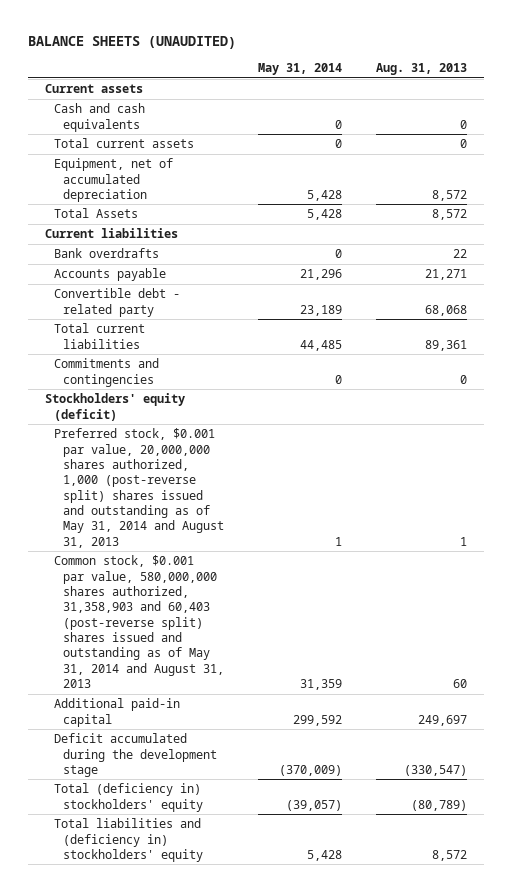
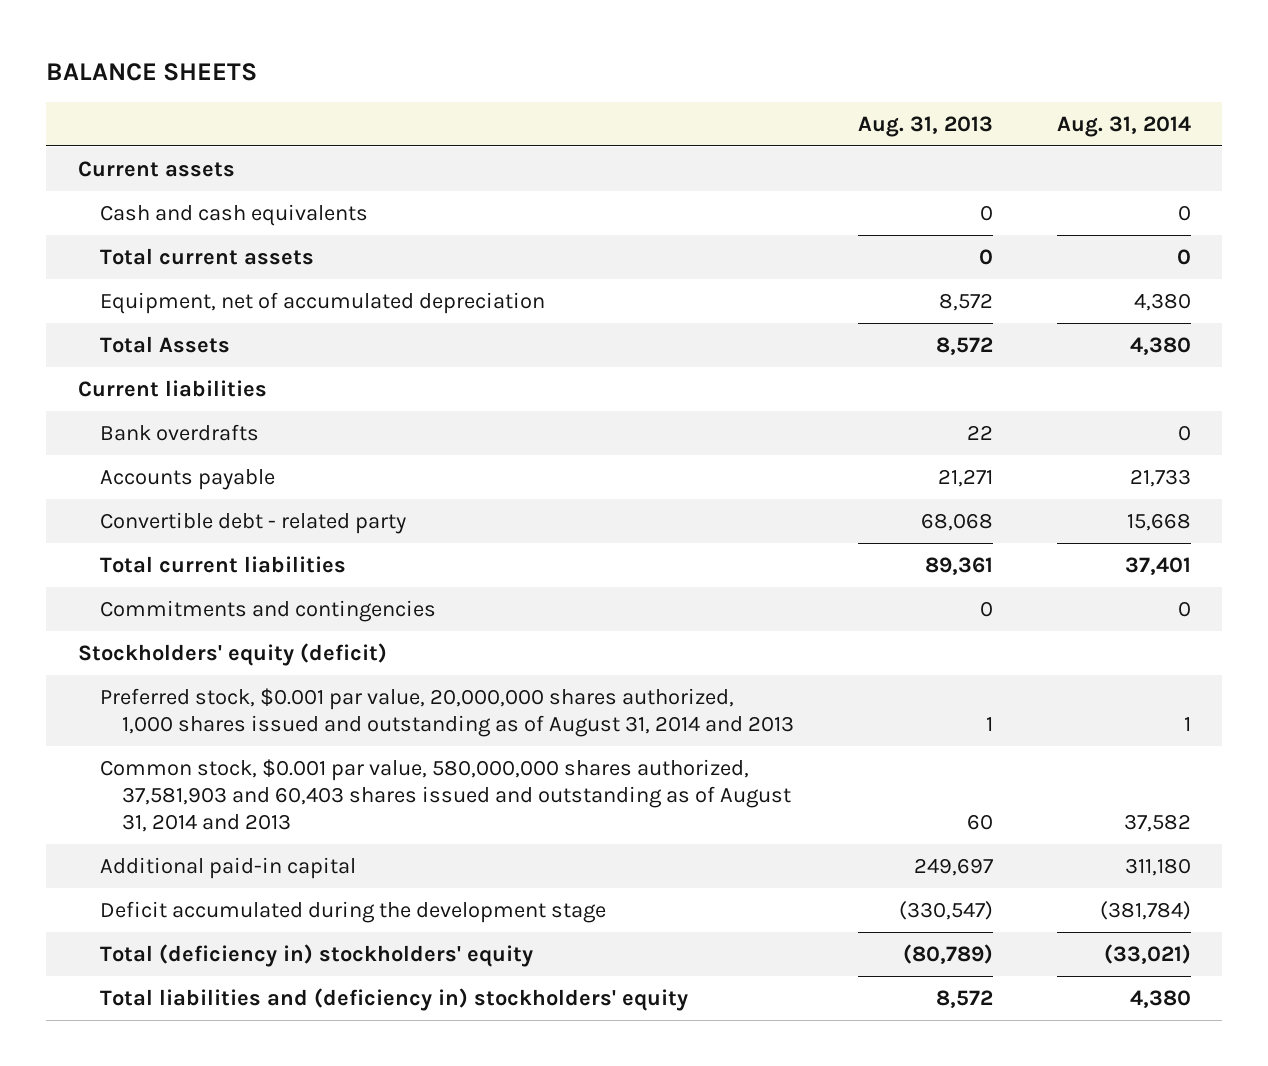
- BALANCE SHEETS (UNAUDITED)
+ BALANCE SHEETS
- | May 31, 2014 | Aug. 31, 2013
+ | Aug. 31, 2013 | Aug. 31, 2014
- Preferred stock, $0.001 par value, 20,000,000 shares authorized, 1,000 (post-reverse split) shares issued and outstanding as of May 31, 2014 and August 31, 2013 | 1 | 1
- Common stock, $0.001 par value, 580,000,000 shares authorized, 31,358,903 and 60,403 (post-reverse split) shares issued and outstanding as of May 31, 2014 and August 31, 2013 | 31,359 | 60
+ Preferred stock, $0.001 par value, 20,000,000 shares authorized, 1,000 shares issued and outstanding as of August 31, 2014 and 2013 | 1 | 1
+ Common stock, $0.001 par value, 580,000,000 shares authorized, 37,581,903 and 60,403 shares issued and outstanding as of August 31, 2014 and 2013 | 60 | 37,582

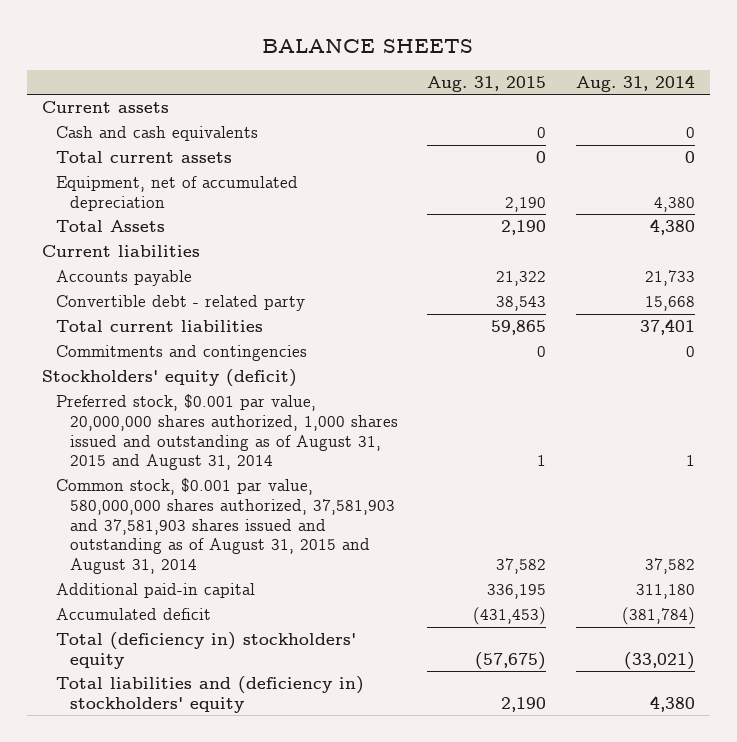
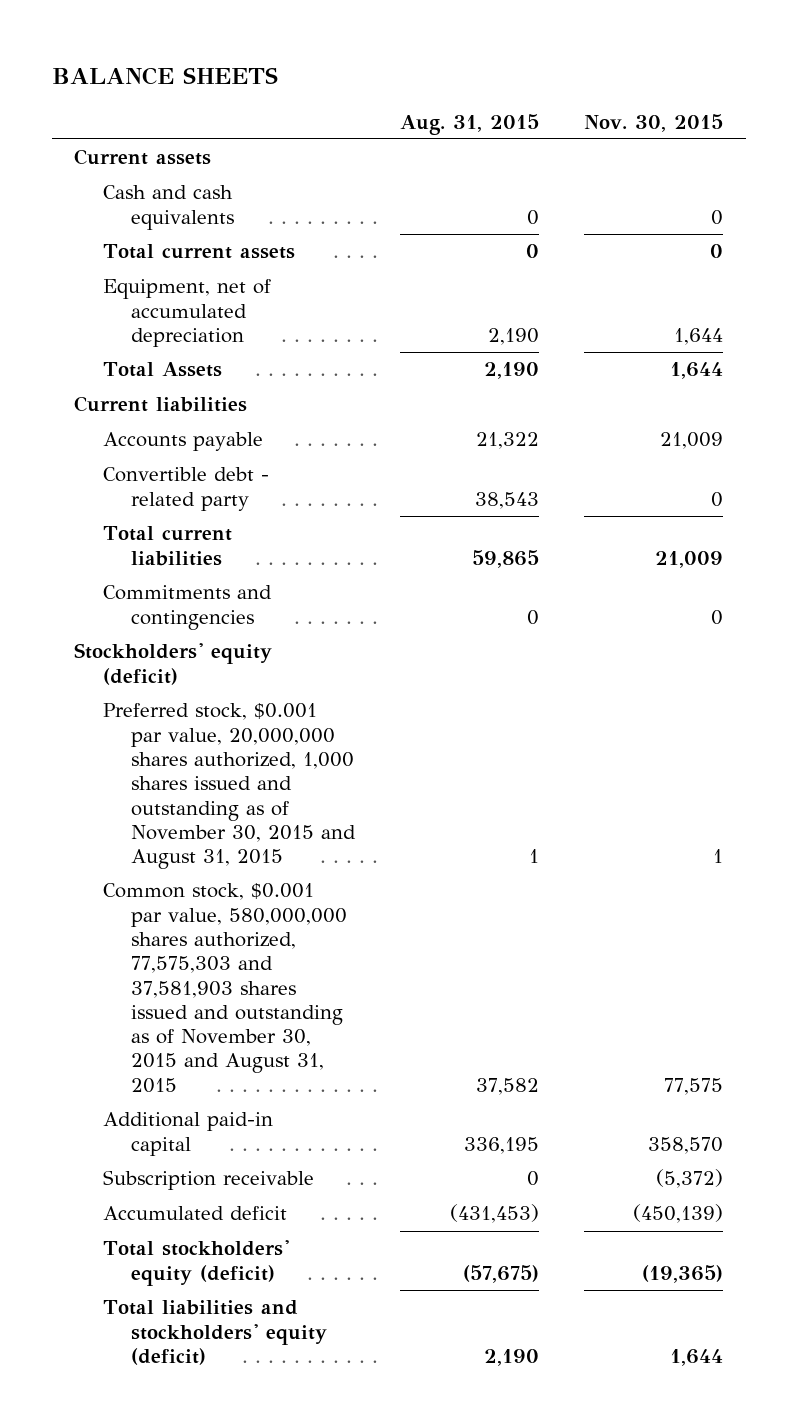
- | Aug. 31, 2015 | Aug. 31, 2014
+ | Aug. 31, 2015 | Nov. 30, 2015
- Preferred stock, $0.001 par value, 20,000,000 shares authorized, 1,000 shares issued and outstanding as of August 31, 2015 and August 31, 2014 | 1 | 1
- Common stock, $0.001 par value, 580,000,000 shares authorized, 37,581,903 and 37,581,903 shares issued and outstanding as of August 31, 2015 and August 31, 2014 | 37,582 | 37,582
+ Preferred stock, $0.001 par value, 20,000,000 shares authorized, 1,000 shares issued and outstanding as of November 30, 2015 and August 31, 2015 | 1 | 1
+ Common stock, $0.001 par value, 580,000,000 shares authorized, 77,575,303 and 37,581,903 shares issued and outstanding as of November 30, 2015 and August 31, 2015 | 37,582 | 77,575
+ Subscription receivable | 0 | (5,372)
- Total (deficiency in) stockholders' equity | (57,675) | (33,021)
- Total liabilities and (deficiency in) stockholders' equity | 2,190 | 4,380
+ Total stockholders' equity (deficit) | (57,675) | (19,365)
+ Total liabilities and stockholders' equity (deficit) | 2,190 | 1,644

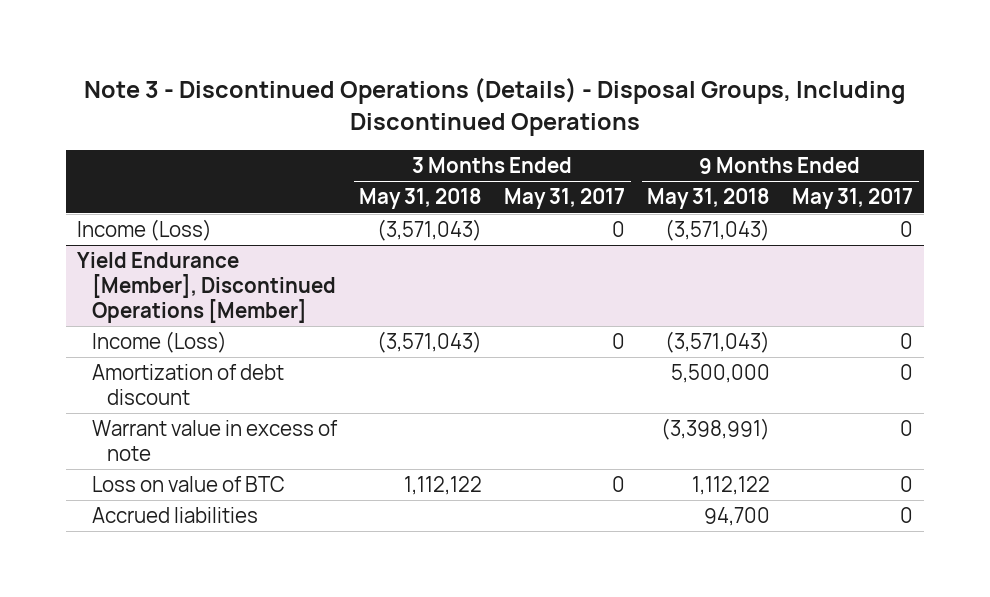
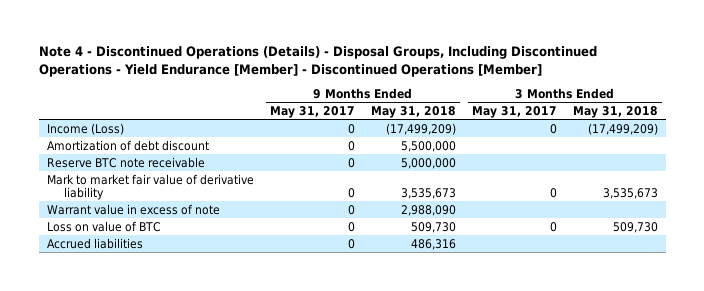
- Note 3 - Discontinued Operations (Details) - Disposal Groups, Including Discontinued Operations
+ Note 4 - Discontinued Operations (Details) - Disposal Groups, Including Discontinued Operations - Yield Endurance [Member] - Discontinued Operations [Member]
- | 3 Months Ended May 31, 2018 | 3 Months Ended May 31, 2017 | 9 Months Ended May 31, 2018 | 9 Months Ended May 31, 2017
+ | 9 Months Ended May 31, 2017 | 9 Months Ended May 31, 2018 | 3 Months Ended May 31, 2017 | 3 Months Ended May 31, 2018
- Income (Loss) | (3,571,043) | 0 | (3,571,043) | 0
- Yield Endurance [Member], Discontinued Operations [Member]
- Income (Loss) | (3,571,043) | 0 | (3,571,043) | 0
+ Income (Loss) | 0 | (17,499,209) | 0 | (17,499,209)
- Warrant value in excess of note | | | (3,398,991) | 0
- Loss on value of BTC | 1,112,122 | 0 | 1,112,122 | 0
- Accrued liabilities | | | 94,700 | 0
+ Reserve BTC note receivable | 0 | 5,000,000 | |
+ Mark to market fair value of derivative liability | 0 | 3,535,673 | 0 | 3,535,673
+ Warrant value in excess of note | 0 | 2,988,090 | |
+ Loss on value of BTC | 0 | 509,730 | 0 | 509,730
+ Accrued liabilities | 0 | 486,316 | |

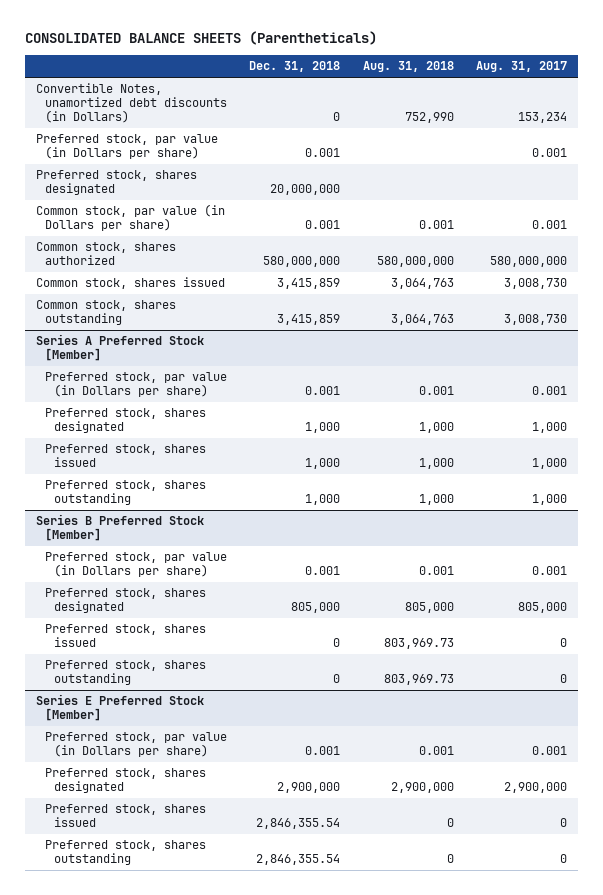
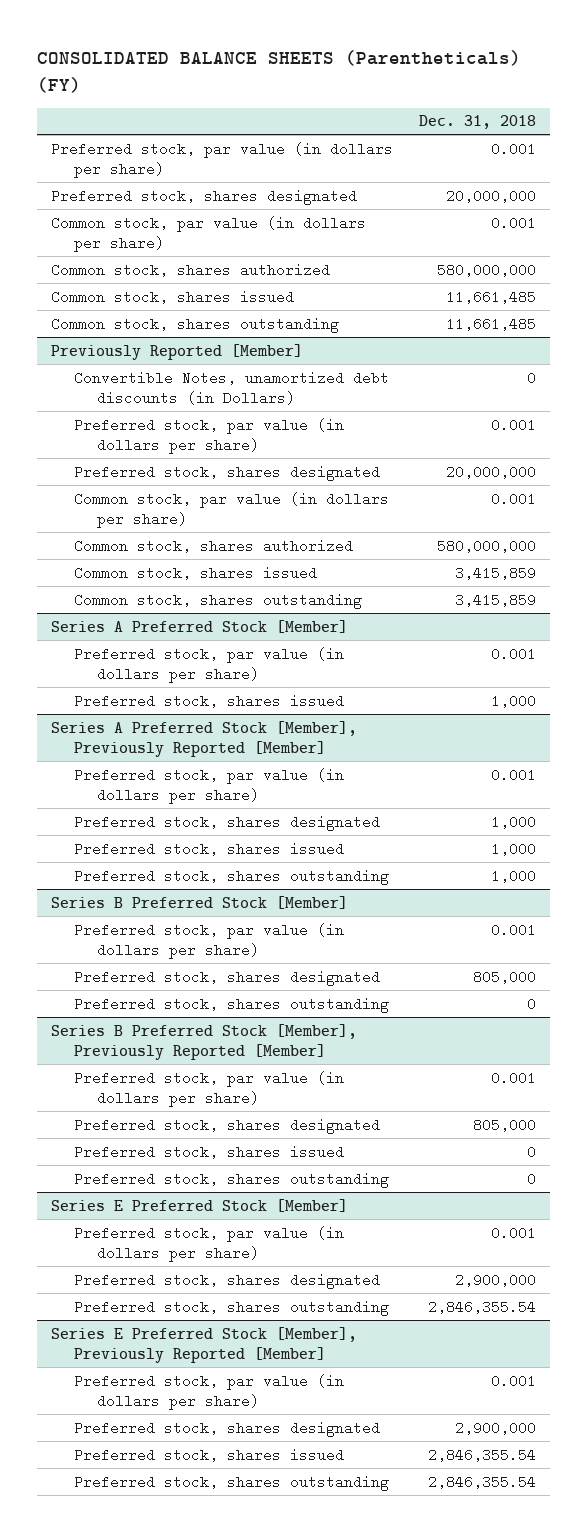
- CONSOLIDATED BALANCE SHEETS (Parentheticals)
+ CONSOLIDATED BALANCE SHEETS (Parentheticals) (FY)
- | Dec. 31, 2018 | Aug. 31, 2018 | Aug. 31, 2017
+ | Dec. 31, 2018
+ Preferred stock, par value (in dollars per share) | 0.001
+ Preferred stock, shares designated | 20,000,000
+ Common stock, par value (in dollars per share) | 0.001
+ Common stock, shares authorized | 580,000,000
+ Common stock, shares issued | 11,661,485
+ Common stock, shares outstanding | 11,661,485
+ Previously Reported [Member]
- Preferred stock, par value (in Dollars per share) | 0.001 | | 0.001
+ Preferred stock, par value (in dollars per share) | 0.001
- Common stock, par value (in Dollars per share) | 0.001 | 0.001 | 0.001
+ Common stock, par value (in dollars per share) | 0.001
@ Series A Preferred Stock [Member]
- Preferred stock, par value (in Dollars per share) | 0.001 | 0.001 | 0.001
+ Preferred stock, par value (in dollars per share) | 0.001
+ Preferred stock, shares issued | 1,000
+ Series A Preferred Stock [Member], Previously Reported [Member]
+ Preferred stock, par value (in dollars per share) | 0.001
@ Series B Preferred Stock [Member]
- Preferred stock, par value (in Dollars per share) | 0.001 | 0.001 | 0.001
+ Preferred stock, par value (in dollars per share) | 0.001
+ Preferred stock, shares outstanding | 0
+ Series B Preferred Stock [Member], Previously Reported [Member]
+ Preferred stock, par value (in dollars per share) | 0.001
+ Preferred stock, shares designated | 805,000
@ Series E Preferred Stock [Member]
- Preferred stock, par value (in Dollars per share) | 0.001 | 0.001 | 0.001
+ Preferred stock, par value (in dollars per share) | 0.001
+ Preferred stock, shares outstanding | 2,846,355.54
+ Series E Preferred Stock [Member], Previously Reported [Member]
+ Preferred stock, par value (in dollars per share) | 0.001
+ Preferred stock, shares designated | 2,900,000

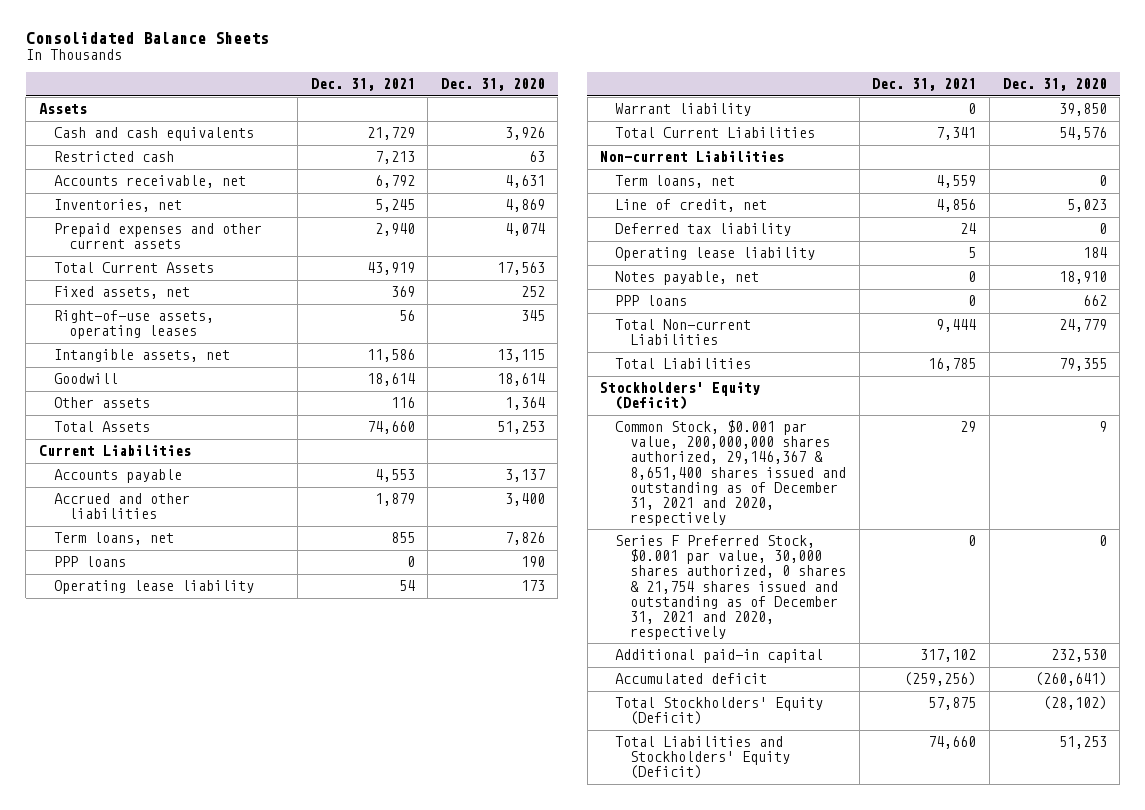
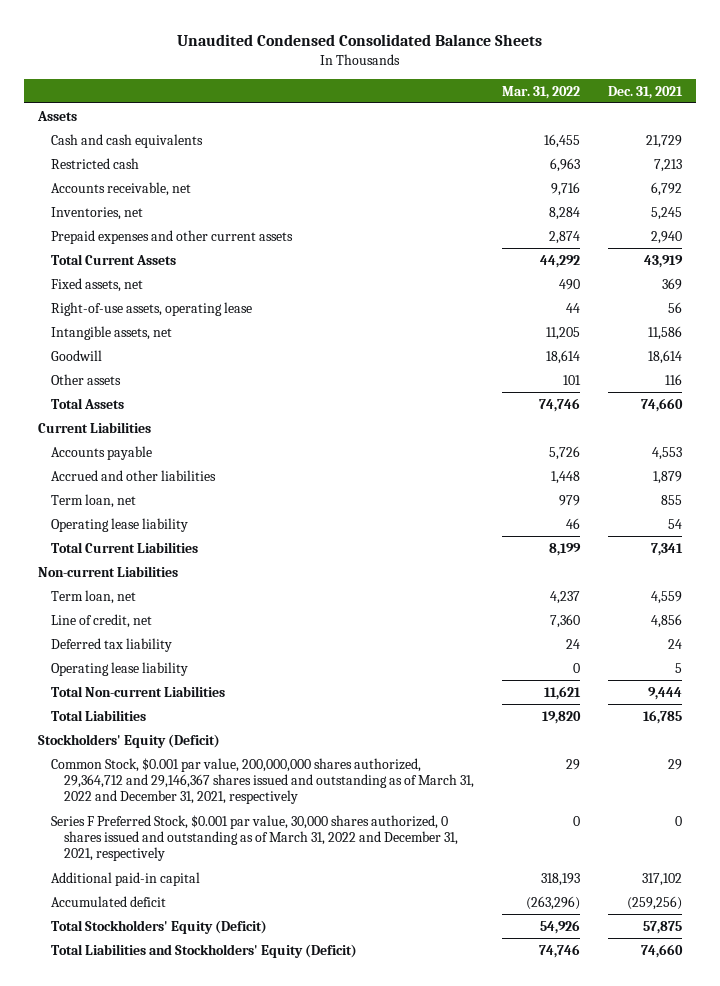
- Consolidated Balance Sheets
+ Unaudited Condensed Consolidated Balance Sheets
- | Dec. 31, 2021 | Dec. 31, 2020
+ | Mar. 31, 2022 | Dec. 31, 2021
- Right-of-use assets, operating leases | 56 | 345
+ Right-of-use assets, operating lease | 44 | 56
- Term loans, net | 855 | 7,826
- PPP loans | 0 | 190
+ Term loan, net | 979 | 855
- Warrant liability | 0 | 39,850
- Term loans, net | 4,559 | 0
+ Term loan, net | 4,237 | 4,559
- Notes payable, net | 0 | 18,910
- PPP loans | 0 | 662
- Common Stock, $0.001 par value, 200,000,000 shares authorized, 29,146,367 & 8,651,400 shares issued and outstanding as of December 31, 2021 and 2020, respectively | 29 | 9
- Series F Preferred Stock, $0.001 par value, 30,000 shares authorized, 0 shares & 21,754 shares issued and outstanding as of December 31, 2021 and 2020, respectively | 0 | 0
+ Common Stock, $0.001 par value, 200,000,000 shares authorized, 29,364,712 and 29,146,367 shares issued and outstanding as of March 31, 2022 and December 31, 2021, respectively | 29 | 29
+ Series F Preferred Stock, $0.001 par value, 30,000 shares authorized, 0 shares issued and outstanding as of March 31, 2022 and December 31, 2021, respectively | 0 | 0

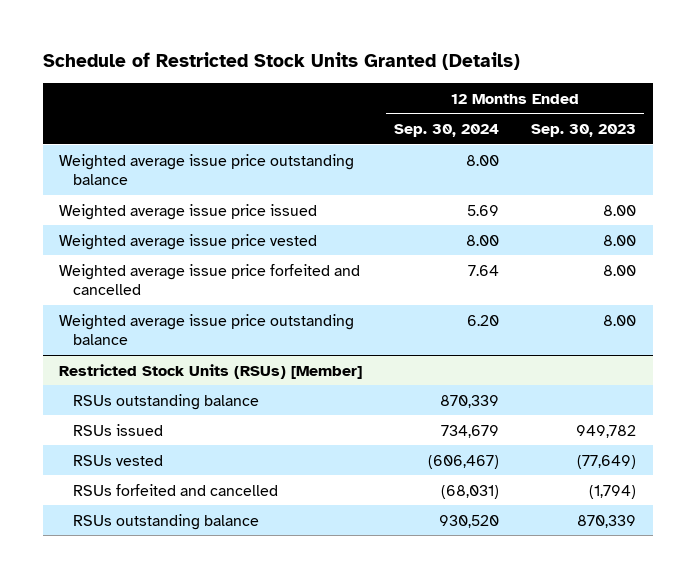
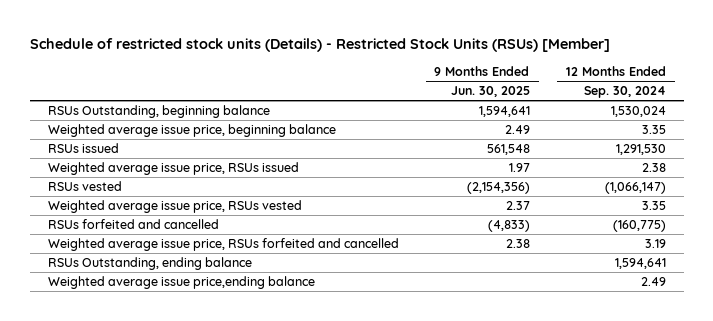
- Schedule of Restricted Stock Units Granted (Details)
+ Schedule of restricted stock units (Details) - Restricted Stock Units (RSUs) [Member]
- | 12 Months Ended Sep. 30, 2024 | 12 Months Ended Sep. 30, 2023
+ | 9 Months Ended Jun. 30, 2025 | 12 Months Ended Sep. 30, 2024
- Weighted average issue price outstanding balance | 8.00 |
- Weighted average issue price issued | 5.69 | 8.00
- Weighted average issue price vested | 8.00 | 8.00
- Weighted average issue price forfeited and cancelled | 7.64 | 8.00
- Weighted average issue price outstanding balance | 6.20 | 8.00
- Restricted Stock Units (RSUs) [Member]
- RSUs outstanding balance | 870,339 |
- RSUs issued | 734,679 | 949,782
- RSUs vested | (606,467) | (77,649)
- RSUs forfeited and cancelled | (68,031) | (1,794)
- RSUs outstanding balance | 930,520 | 870,339
+ RSUs Outstanding, beginning balance | 1,594,641 | 1,530,024
+ Weighted average issue price, beginning balance | 2.49 | 3.35
+ RSUs issued | 561,548 | 1,291,530
+ Weighted average issue price, RSUs issued | 1.97 | 2.38
+ RSUs vested | (2,154,356) | (1,066,147)
+ Weighted average issue price, RSUs vested | 2.37 | 3.35
+ RSUs forfeited and cancelled | (4,833) | (160,775)
+ Weighted average issue price, RSUs forfeited and cancelled | 2.38 | 3.19
+ RSUs Outstanding, ending balance | | 1,594,641
+ Weighted average issue price,ending balance | | 2.49

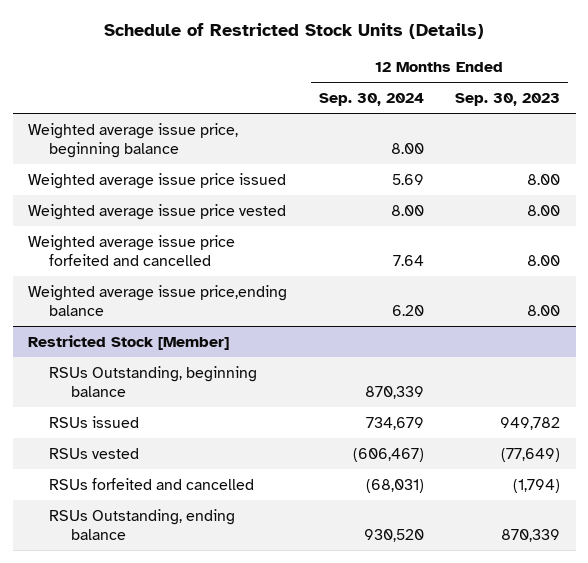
- Schedule of restricted stock units (Details) - Restricted Stock Units (RSUs) [Member]
+ Schedule of Restricted Stock Units (Details)
- | 9 Months Ended Jun. 30, 2025 | 12 Months Ended Sep. 30, 2024
+ | 12 Months Ended Sep. 30, 2024 | 12 Months Ended Sep. 30, 2023
- RSUs Outstanding, beginning balance | 1,594,641 | 1,530,024
- Weighted average issue price, beginning balance | 2.49 | 3.35
- RSUs issued | 561,548 | 1,291,530
- Weighted average issue price, RSUs issued | 1.97 | 2.38
- RSUs vested | (2,154,356) | (1,066,147)
- Weighted average issue price, RSUs vested | 2.37 | 3.35
- RSUs forfeited and cancelled | (4,833) | (160,775)
- Weighted average issue price, RSUs forfeited and cancelled | 2.38 | 3.19
- RSUs Outstanding, ending balance | | 1,594,641
- Weighted average issue price,ending balance | | 2.49
+ Weighted average issue price, beginning balance | 8.00 |
+ Weighted average issue price issued | 5.69 | 8.00
+ Weighted average issue price vested | 8.00 | 8.00
+ Weighted average issue price forfeited and cancelled | 7.64 | 8.00
+ Weighted average issue price,ending balance | 6.20 | 8.00
+ Restricted Stock [Member]
+ RSUs Outstanding, beginning balance | 870,339 |
+ RSUs issued | 734,679 | 949,782
+ RSUs vested | (606,467) | (77,649)
+ RSUs forfeited and cancelled | (68,031) | (1,794)
+ RSUs Outstanding, ending balance | 930,520 | 870,339

